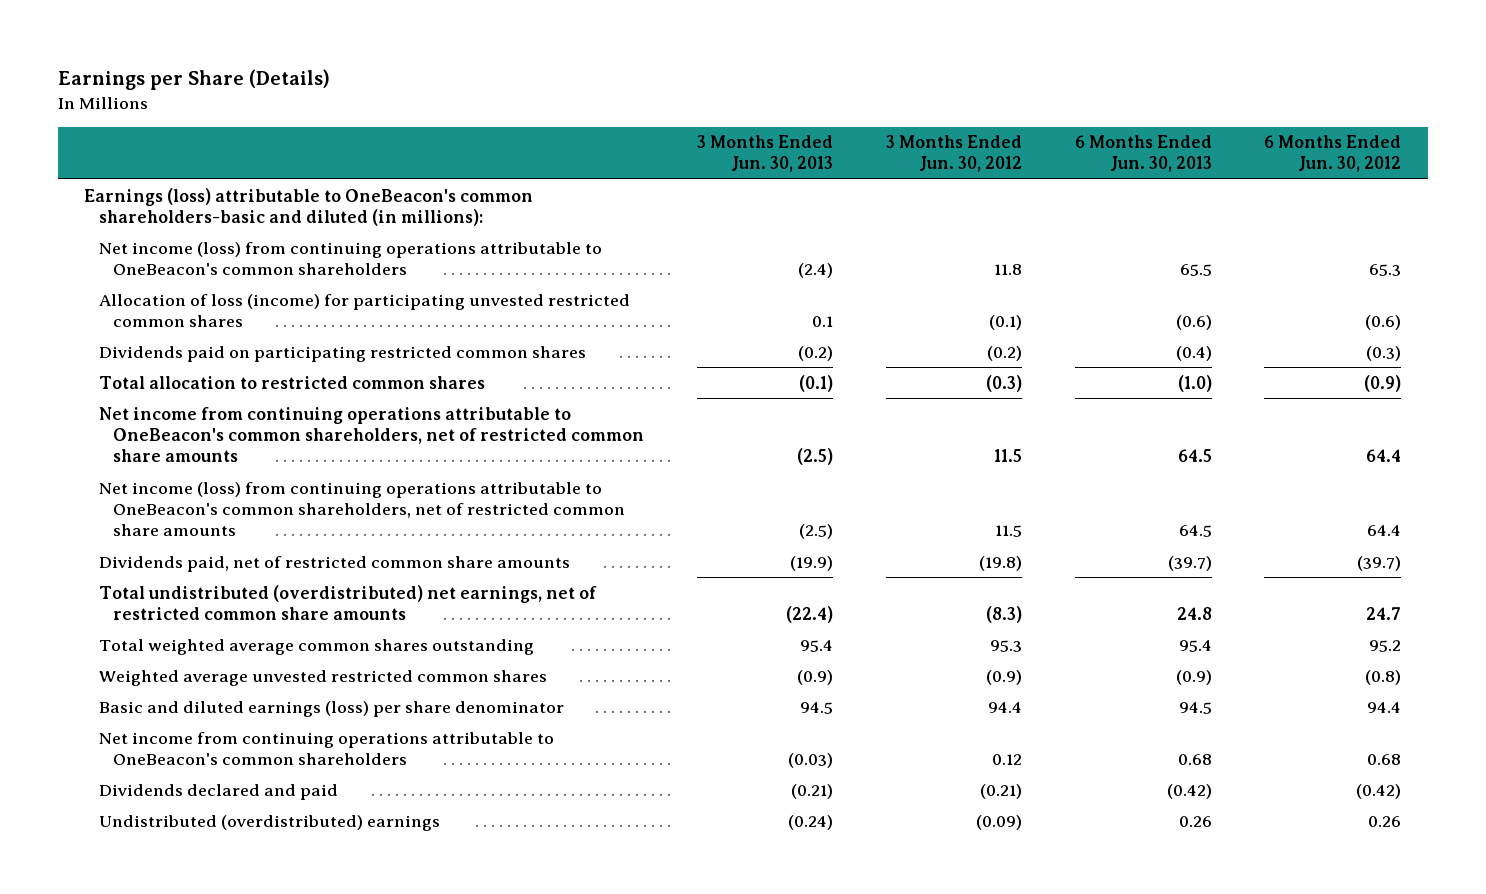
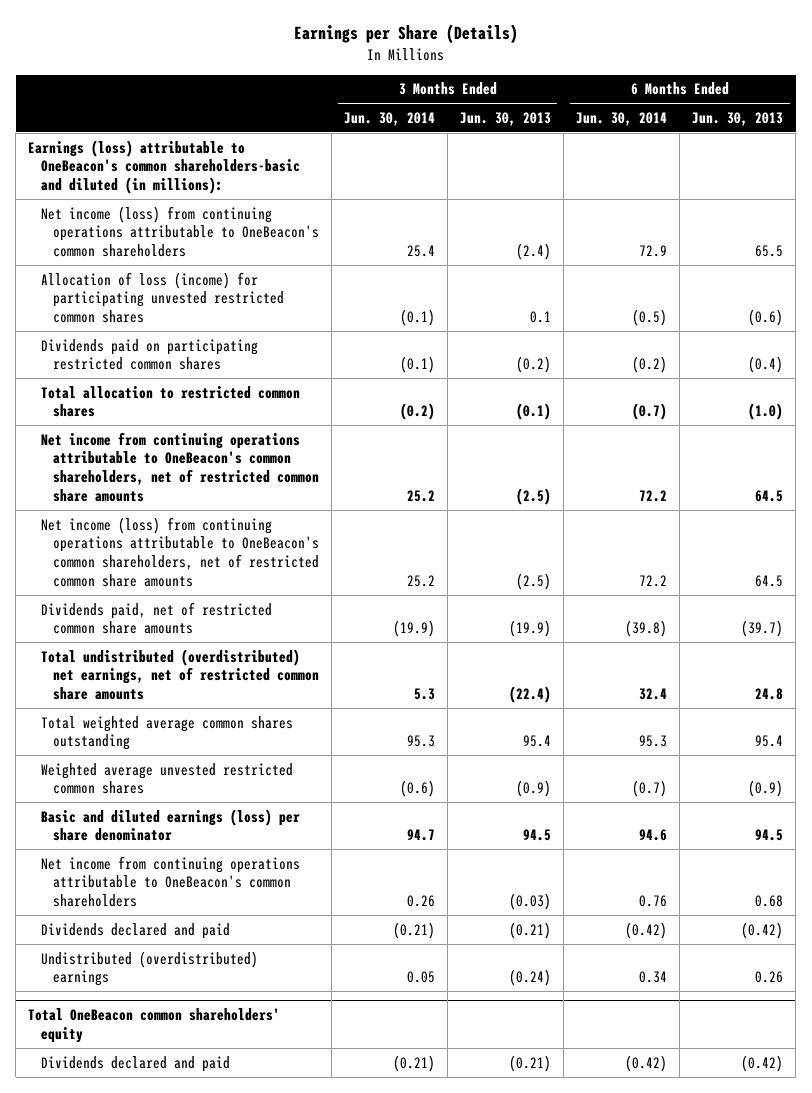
- | 3 Months Ended Jun. 30, 2013 | 3 Months Ended Jun. 30, 2012 | 6 Months Ended Jun. 30, 2013 | 6 Months Ended Jun. 30, 2012
+ | 3 Months Ended Jun. 30, 2014 | 3 Months Ended Jun. 30, 2013 | 6 Months Ended Jun. 30, 2014 | 6 Months Ended Jun. 30, 2013
+ Total OneBeacon common shareholders' equity
+ Dividends declared and paid | (0.21) | (0.21) | (0.42) | (0.42)

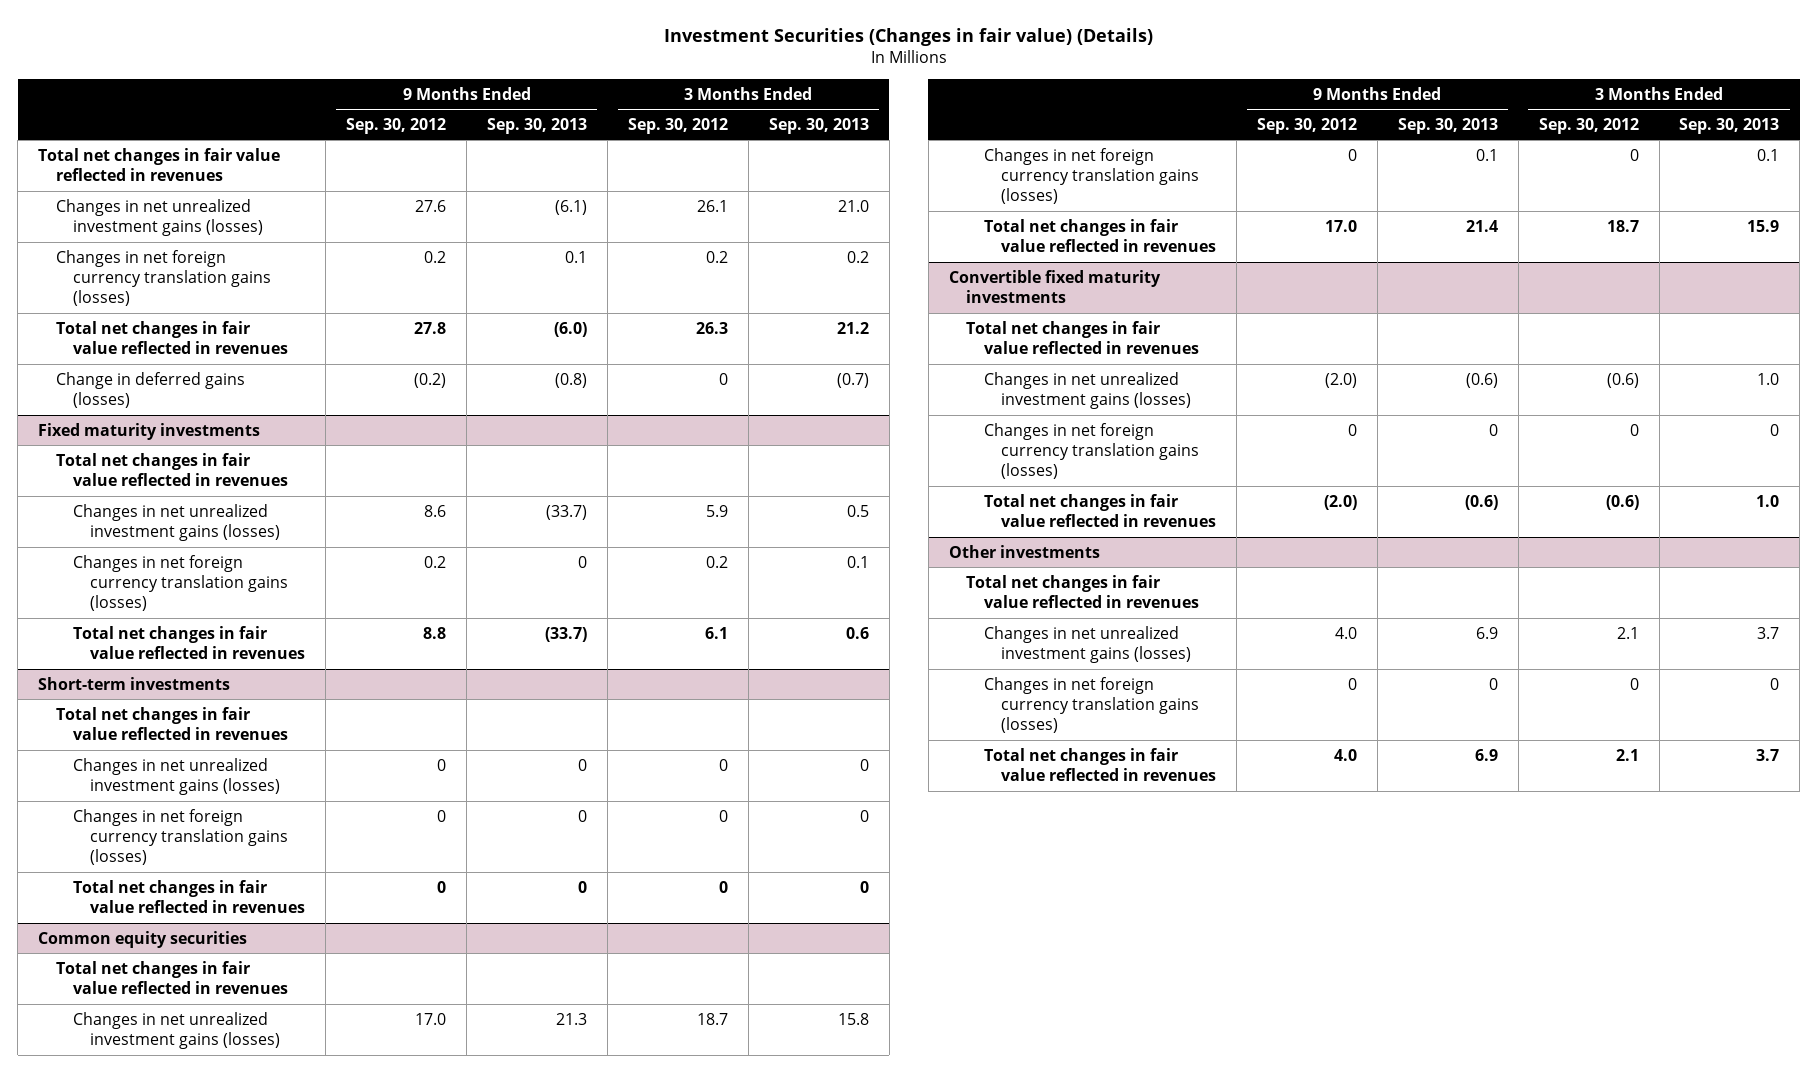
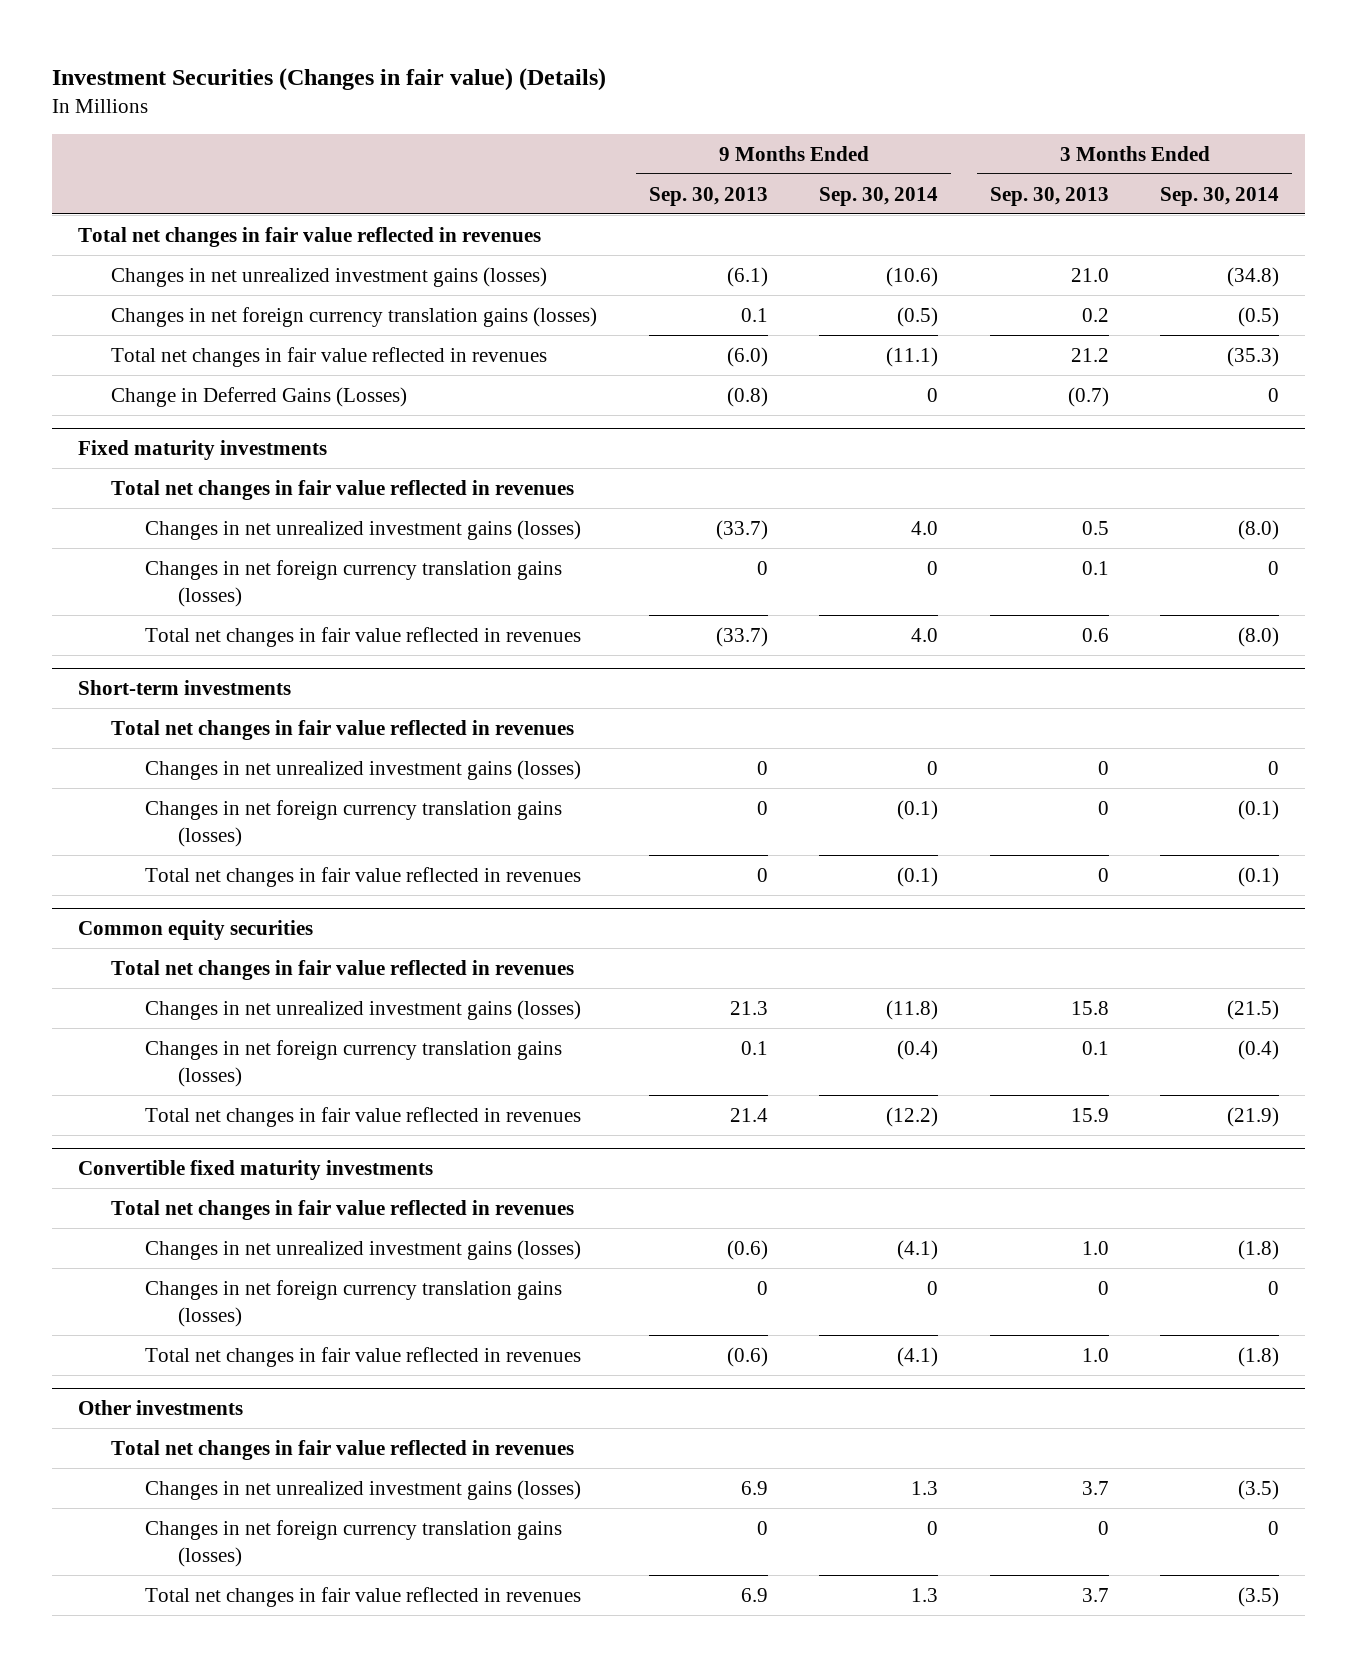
- | 9 Months Ended Sep. 30, 2012 | 9 Months Ended Sep. 30, 2013 | 3 Months Ended Sep. 30, 2012 | 3 Months Ended Sep. 30, 2013
+ | 9 Months Ended Sep. 30, 2013 | 9 Months Ended Sep. 30, 2014 | 3 Months Ended Sep. 30, 2013 | 3 Months Ended Sep. 30, 2014
- Change in deferred gains (losses) | (0.2) | (0.8) | 0 | (0.7)
+ Change in Deferred Gains (Losses) | (0.8) | 0 | (0.7) | 0

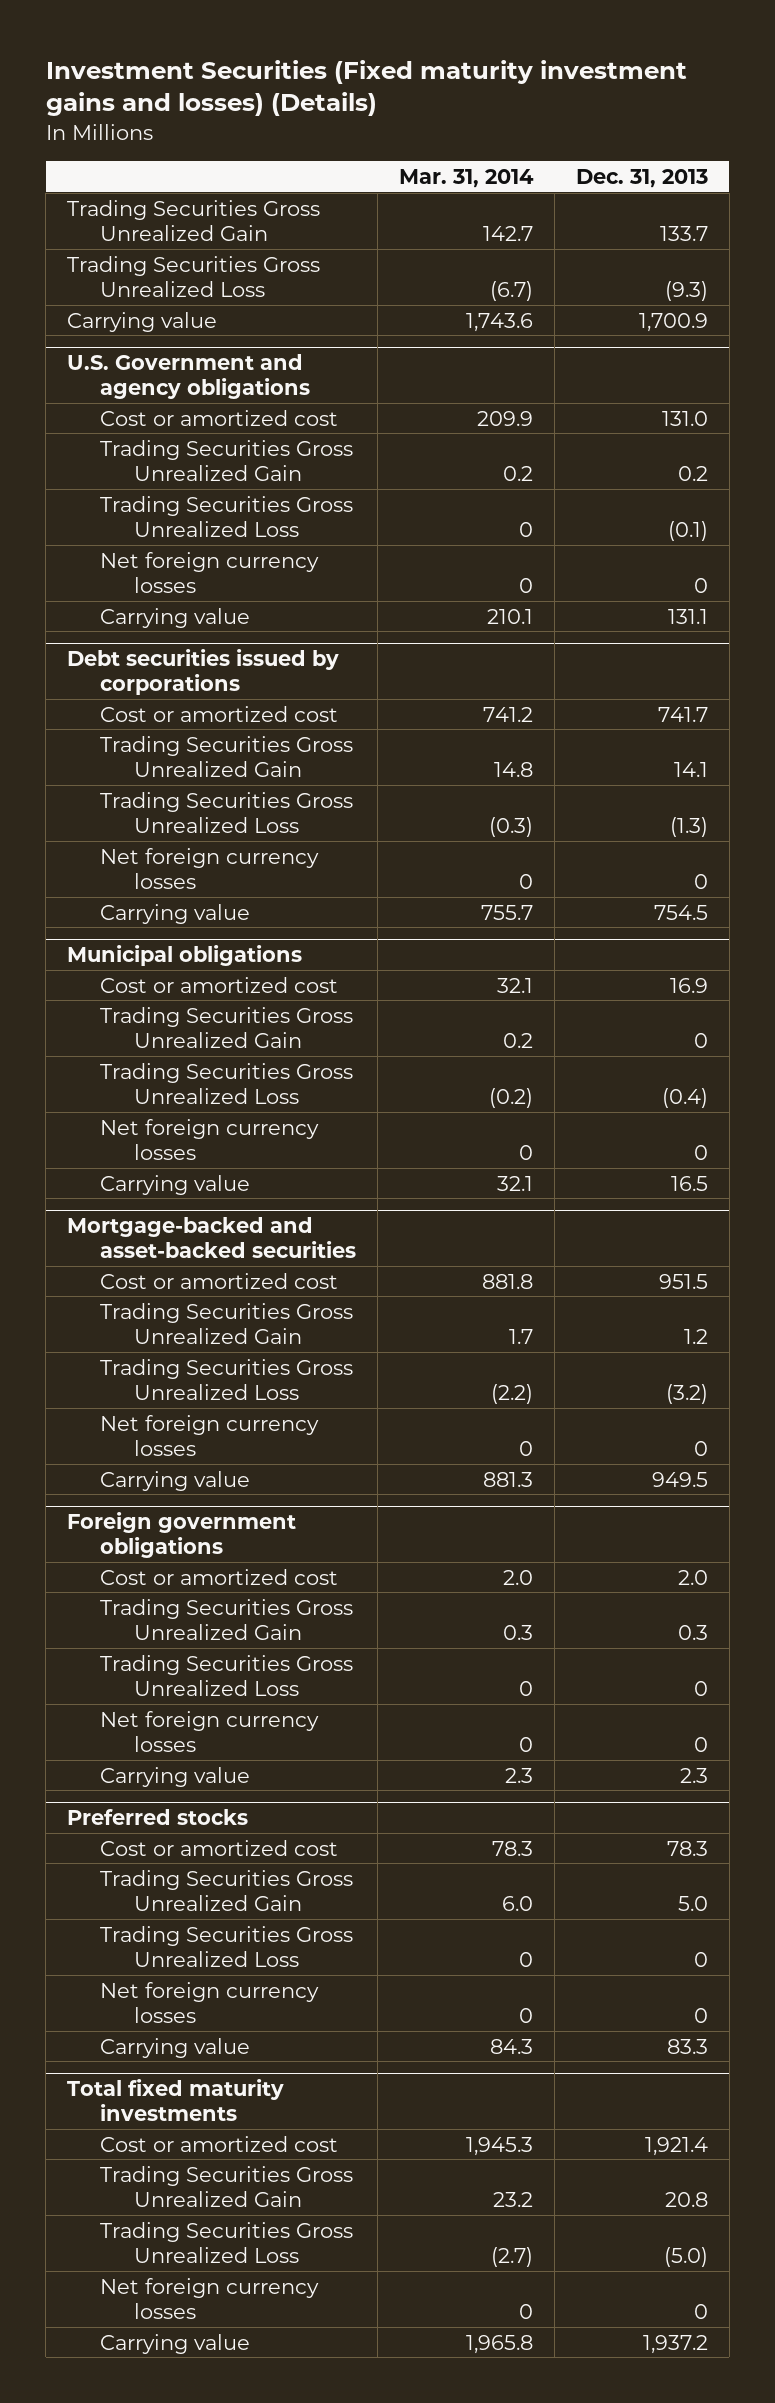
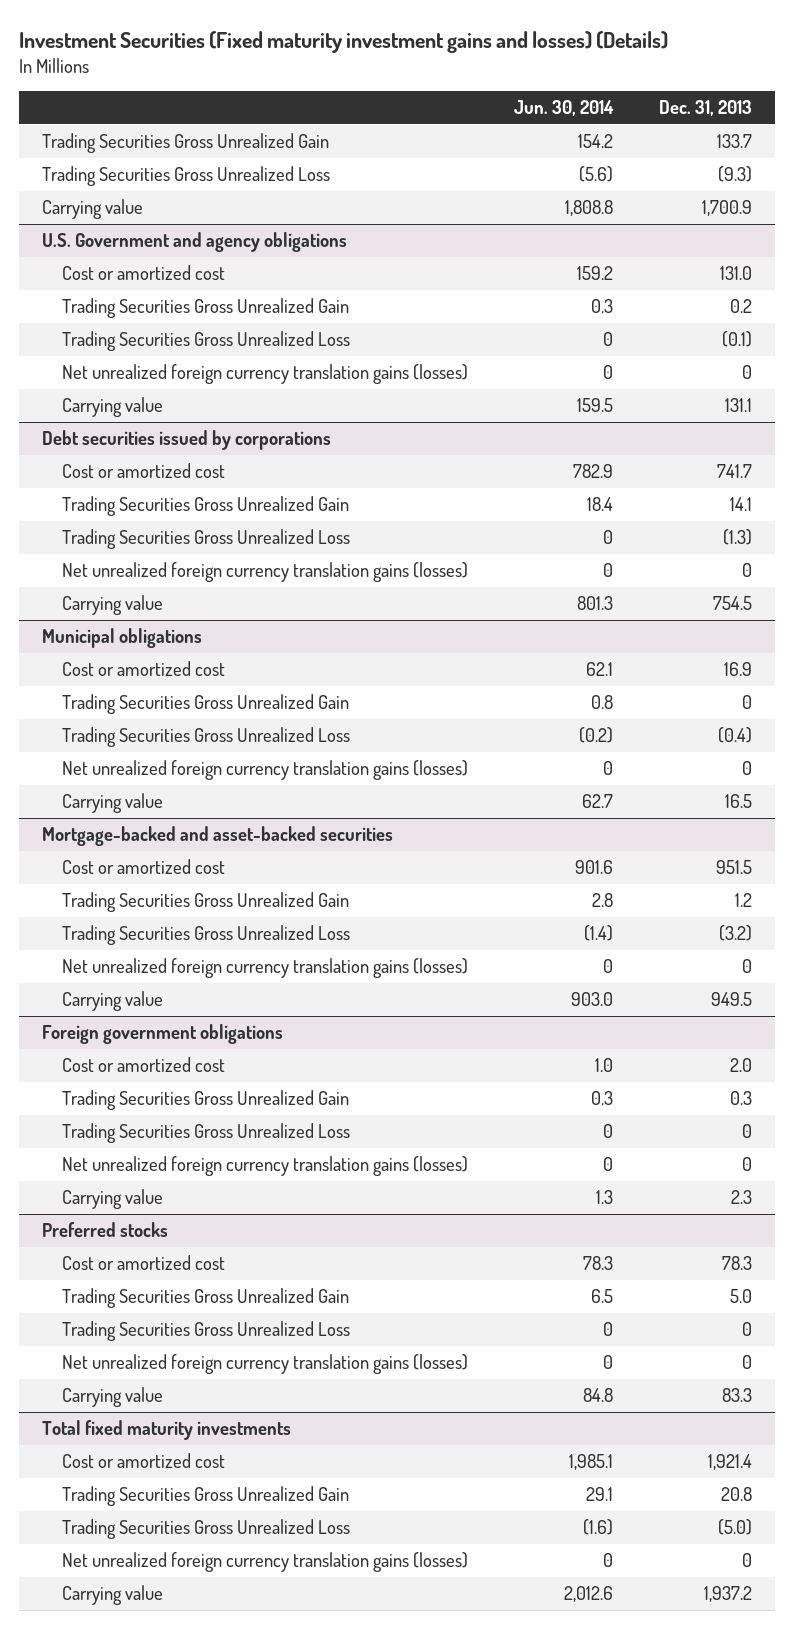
- | Mar. 31, 2014 | Dec. 31, 2013
+ | Jun. 30, 2014 | Dec. 31, 2013
@ U.S. Government and agency obligations
- Net foreign currency losses | 0 | 0
+ Net unrealized foreign currency translation gains (losses) | 0 | 0
@ Debt securities issued by corporations
- Net foreign currency losses | 0 | 0
+ Net unrealized foreign currency translation gains (losses) | 0 | 0
@ Municipal obligations
- Net foreign currency losses | 0 | 0
+ Net unrealized foreign currency translation gains (losses) | 0 | 0
@ Mortgage-backed and asset-backed securities
- Net foreign currency losses | 0 | 0
+ Net unrealized foreign currency translation gains (losses) | 0 | 0
@ Foreign government obligations
- Net foreign currency losses | 0 | 0
+ Net unrealized foreign currency translation gains (losses) | 0 | 0
@ Preferred stocks
- Net foreign currency losses | 0 | 0
+ Net unrealized foreign currency translation gains (losses) | 0 | 0
@ Total fixed maturity investments
- Net foreign currency losses | 0 | 0
+ Net unrealized foreign currency translation gains (losses) | 0 | 0

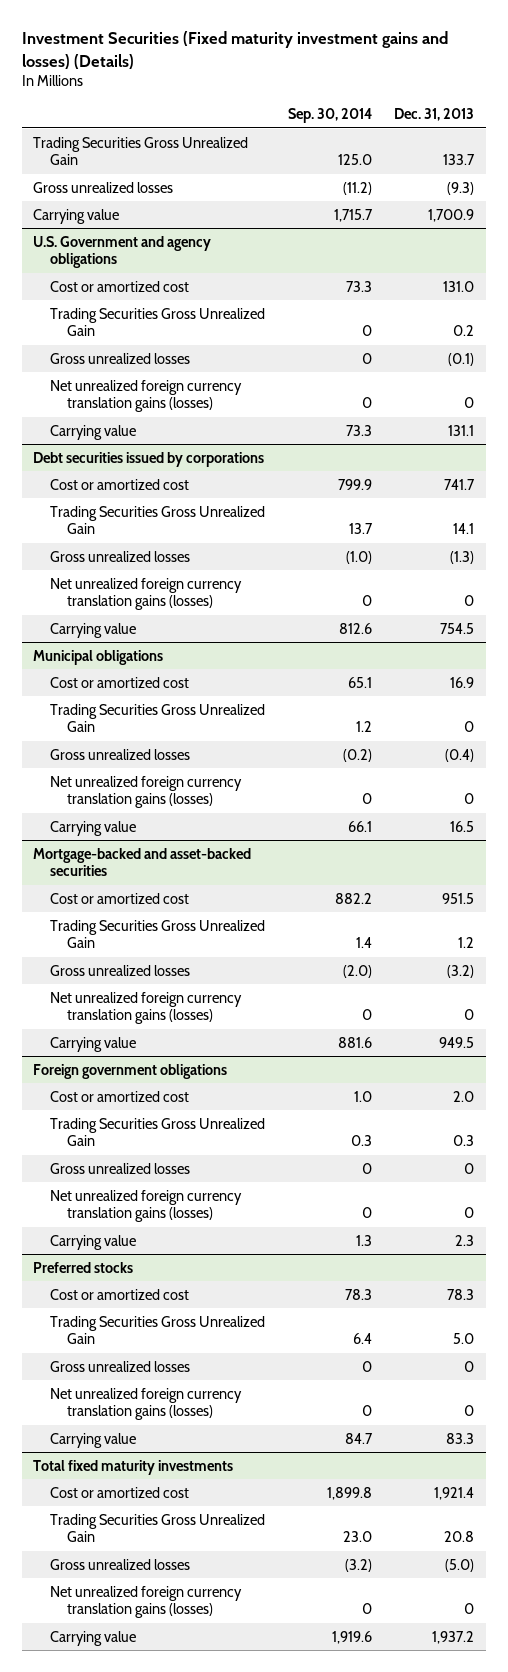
- | Jun. 30, 2014 | Dec. 31, 2013
+ | Sep. 30, 2014 | Dec. 31, 2013
- Trading Securities Gross Unrealized Loss | (5.6) | (9.3)
+ Gross unrealized losses | (11.2) | (9.3)
@ U.S. Government and agency obligations
- Trading Securities Gross Unrealized Loss | 0 | (0.1)
+ Gross unrealized losses | 0 | (0.1)
@ Debt securities issued by corporations
- Trading Securities Gross Unrealized Loss | 0 | (1.3)
+ Gross unrealized losses | (1.0) | (1.3)
@ Municipal obligations
- Trading Securities Gross Unrealized Loss | (0.2) | (0.4)
+ Gross unrealized losses | (0.2) | (0.4)
@ Mortgage-backed and asset-backed securities
- Trading Securities Gross Unrealized Loss | (1.4) | (3.2)
+ Gross unrealized losses | (2.0) | (3.2)
@ Foreign government obligations
- Trading Securities Gross Unrealized Loss | 0 | 0
+ Gross unrealized losses | 0 | 0
@ Preferred stocks
- Trading Securities Gross Unrealized Loss | 0 | 0
+ Gross unrealized losses | 0 | 0
@ Total fixed maturity investments
- Trading Securities Gross Unrealized Loss | (1.6) | (5.0)
+ Gross unrealized losses | (3.2) | (5.0)

